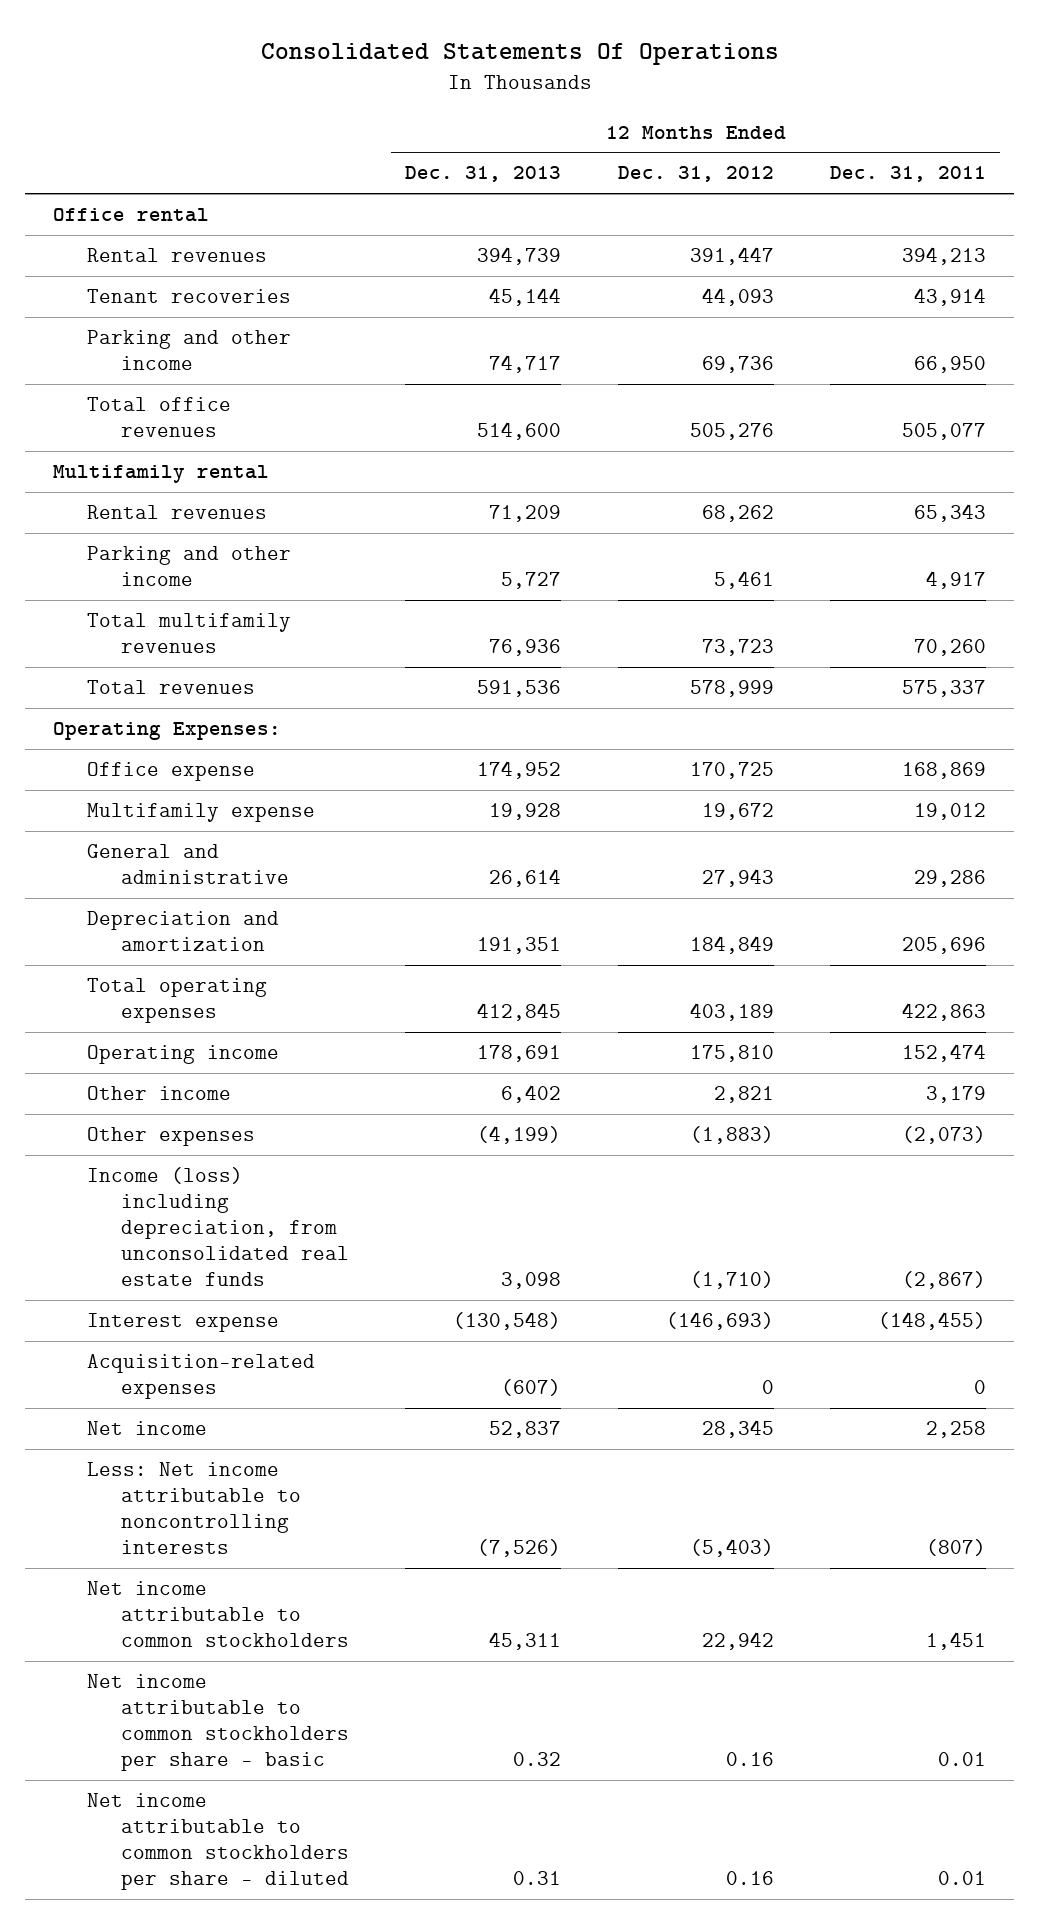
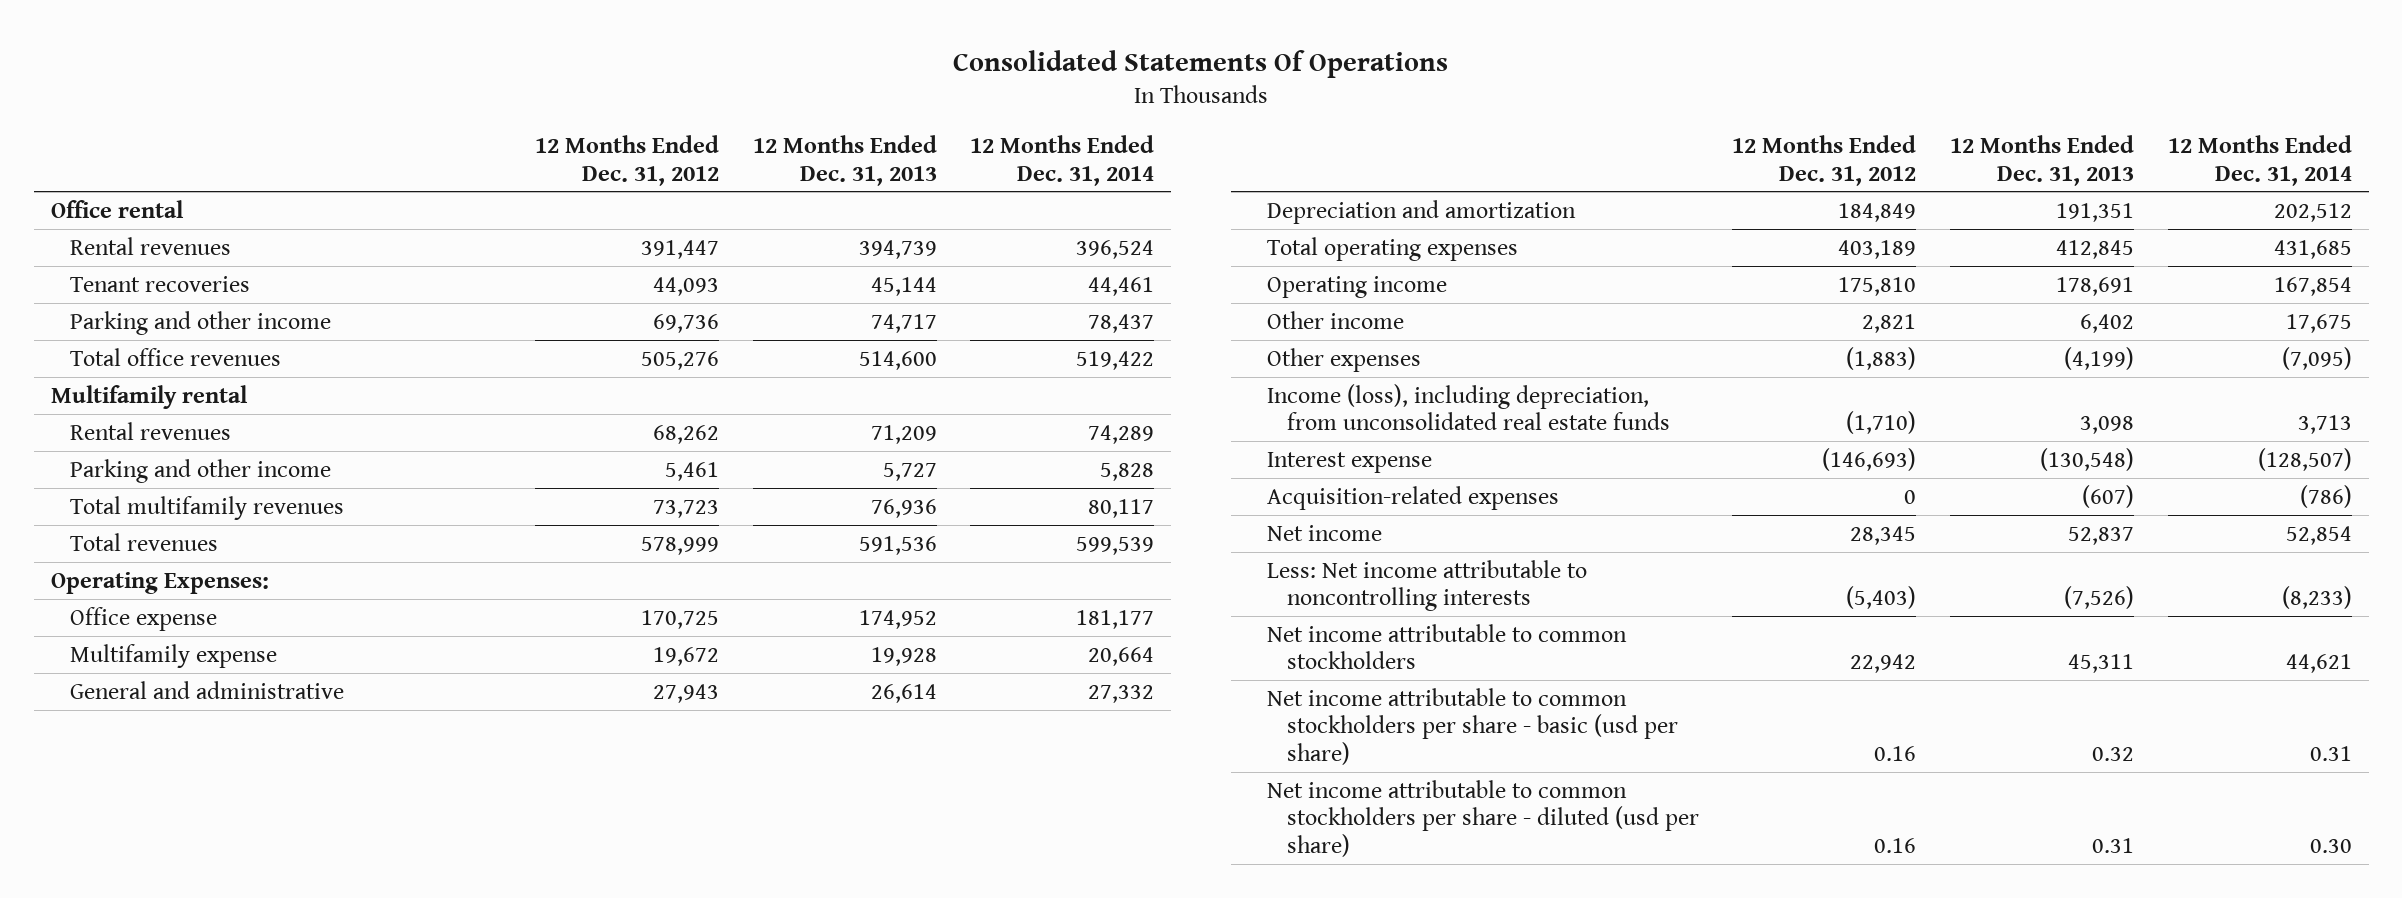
- | 12 Months Ended Dec. 31, 2013 | 12 Months Ended Dec. 31, 2012 | 12 Months Ended Dec. 31, 2011
+ | 12 Months Ended Dec. 31, 2012 | 12 Months Ended Dec. 31, 2013 | 12 Months Ended Dec. 31, 2014
- Income (loss) including depreciation, from unconsolidated real estate funds | 3,098 | (1,710) | (2,867)
+ Income (loss), including depreciation, from unconsolidated real estate funds | (1,710) | 3,098 | 3,713
- Net income attributable to common stockholders per share - basic | 0.32 | 0.16 | 0.01
- Net income attributable to common stockholders per share - diluted | 0.31 | 0.16 | 0.01
+ Net income attributable to common stockholders per share - basic (usd per share) | 0.16 | 0.32 | 0.31
+ Net income attributable to common stockholders per share - diluted (usd per share) | 0.16 | 0.31 | 0.30

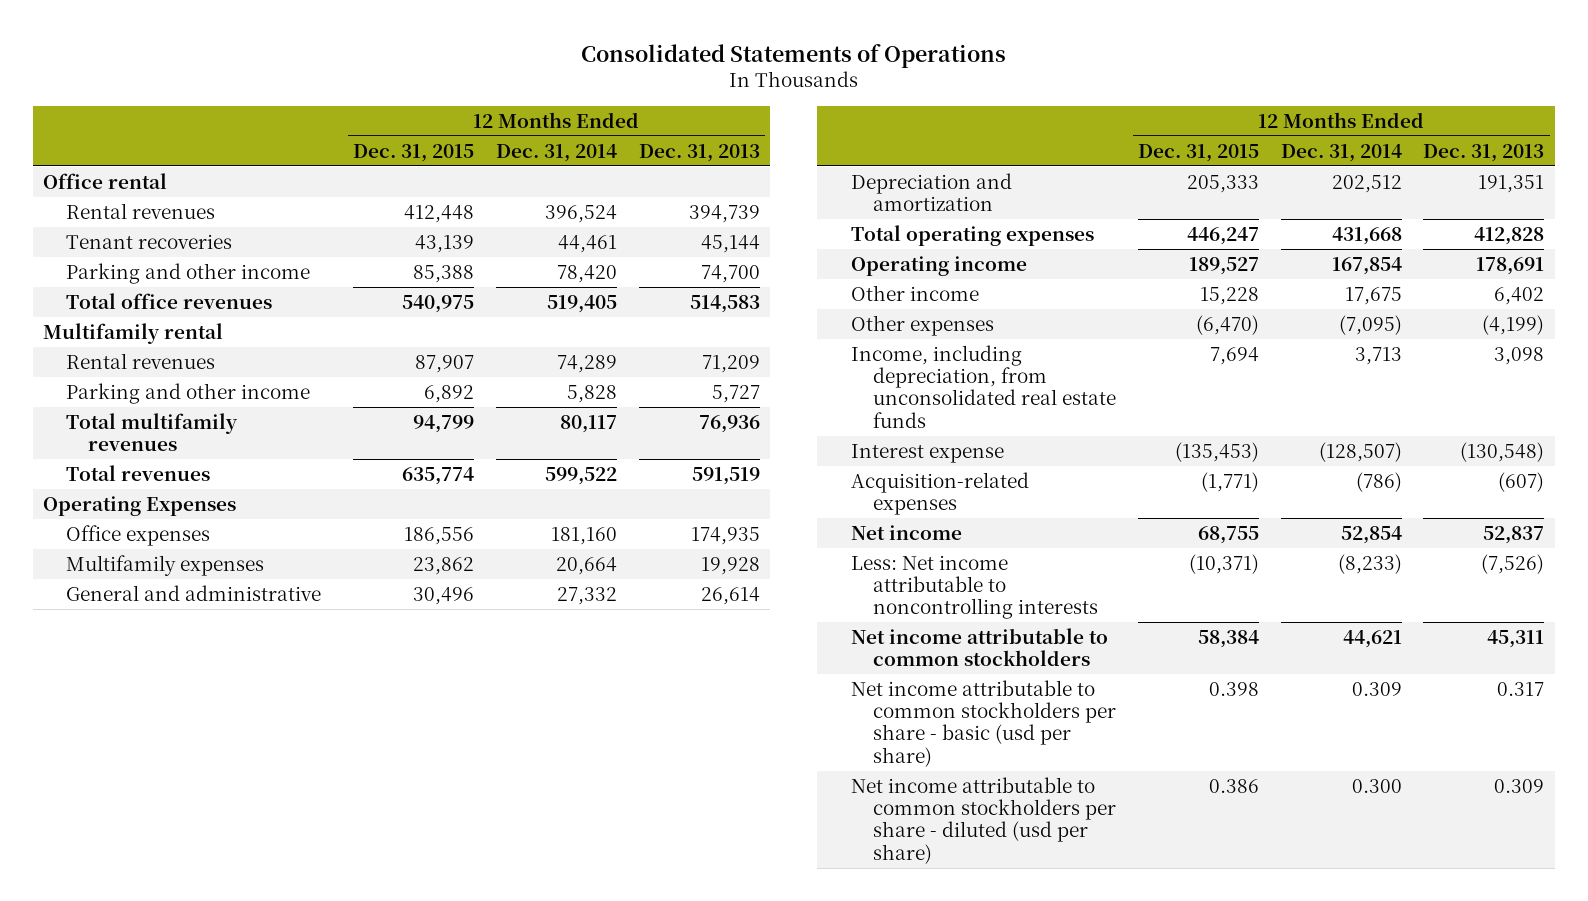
- Consolidated Statements Of Operations
+ Consolidated Statements of Operations
- | 12 Months Ended Dec. 31, 2012 | 12 Months Ended Dec. 31, 2013 | 12 Months Ended Dec. 31, 2014
+ | 12 Months Ended Dec. 31, 2015 | 12 Months Ended Dec. 31, 2014 | 12 Months Ended Dec. 31, 2013
- Parking and other income | 69,736 | 74,717 | 78,437
- Total office revenues | 505,276 | 514,600 | 519,422
+ Parking and other income | 85,388 | 78,420 | 74,700
+ Total office revenues | 540,975 | 519,405 | 514,583
- Total revenues | 578,999 | 591,536 | 599,539
- Operating Expenses:
- Office expense | 170,725 | 174,952 | 181,177
- Multifamily expense | 19,672 | 19,928 | 20,664
+ Total revenues | 635,774 | 599,522 | 591,519
+ Operating Expenses
+ Office expenses | 186,556 | 181,160 | 174,935
+ Multifamily expenses | 23,862 | 20,664 | 19,928
- Total operating expenses | 403,189 | 412,845 | 431,685
+ Total operating expenses | 446,247 | 431,668 | 412,828
- Income (loss), including depreciation, from unconsolidated real estate funds | (1,710) | 3,098 | 3,713
+ Income, including depreciation, from unconsolidated real estate funds | 7,694 | 3,713 | 3,098
- Net income attributable to common stockholders per share - basic (usd per share) | 0.16 | 0.32 | 0.31
- Net income attributable to common stockholders per share - diluted (usd per share) | 0.16 | 0.31 | 0.30
+ Net income attributable to common stockholders per share - basic (usd per share) | 0.398 | 0.309 | 0.317
+ Net income attributable to common stockholders per share - diluted (usd per share) | 0.386 | 0.300 | 0.309

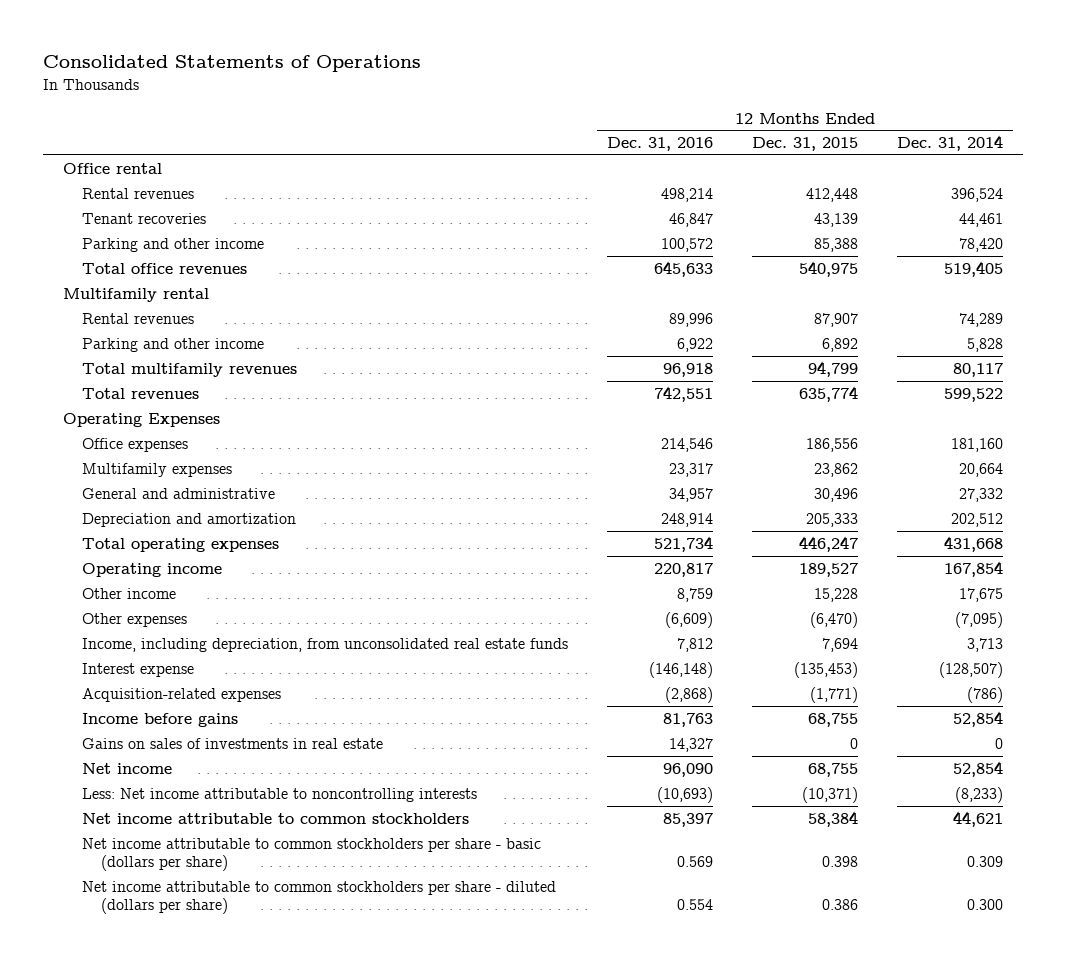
- | 12 Months Ended Dec. 31, 2015 | 12 Months Ended Dec. 31, 2014 | 12 Months Ended Dec. 31, 2013
+ | 12 Months Ended Dec. 31, 2016 | 12 Months Ended Dec. 31, 2015 | 12 Months Ended Dec. 31, 2014
+ Income before gains | 81,763 | 68,755 | 52,854
+ Gains on sales of investments in real estate | 14,327 | 0 | 0
- Net income attributable to common stockholders per share - basic (usd per share) | 0.398 | 0.309 | 0.317
- Net income attributable to common stockholders per share - diluted (usd per share) | 0.386 | 0.300 | 0.309
+ Net income attributable to common stockholders per share - basic (dollars per share) | 0.569 | 0.398 | 0.309
+ Net income attributable to common stockholders per share - diluted (dollars per share) | 0.554 | 0.386 | 0.300

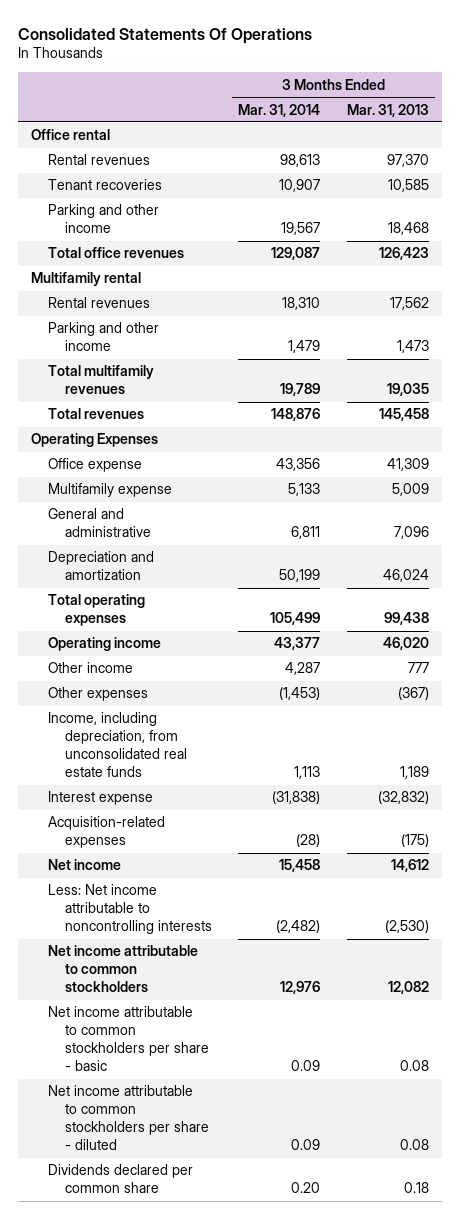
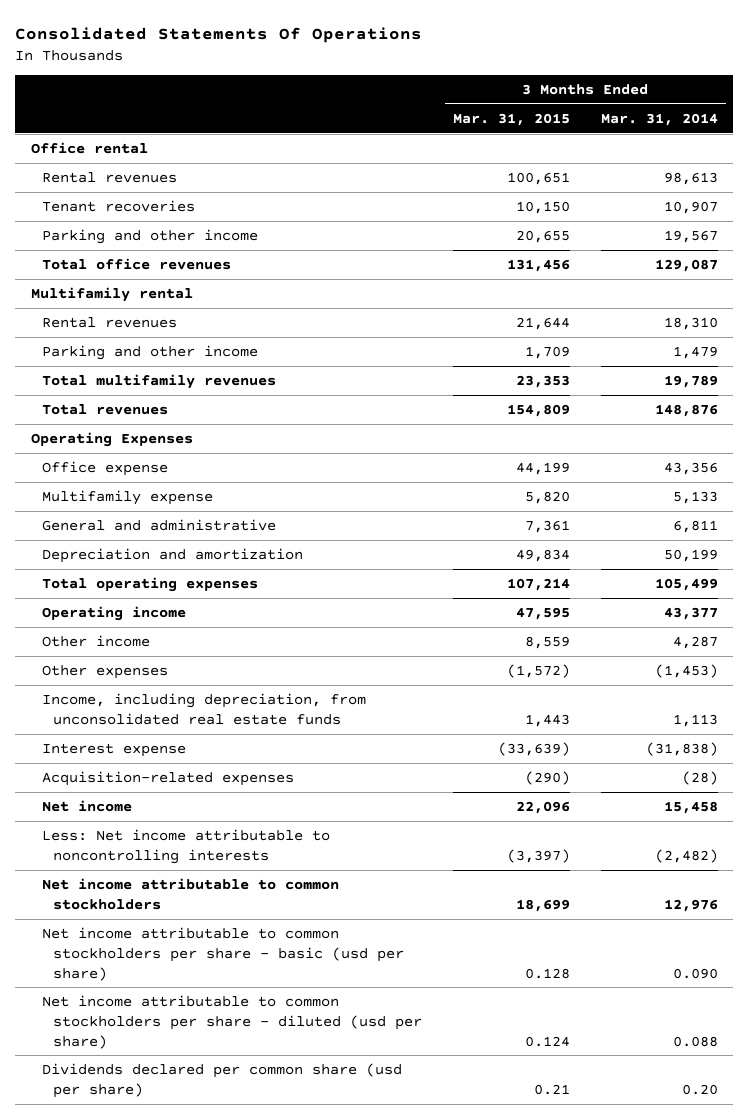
- | 3 Months Ended Mar. 31, 2014 | 3 Months Ended Mar. 31, 2013
+ | 3 Months Ended Mar. 31, 2015 | 3 Months Ended Mar. 31, 2014
- Net income attributable to common stockholders per share - basic | 0.09 | 0.08
- Net income attributable to common stockholders per share - diluted | 0.09 | 0.08
- Dividends declared per common share | 0.20 | 0.18
+ Net income attributable to common stockholders per share - basic (usd per share) | 0.128 | 0.090
+ Net income attributable to common stockholders per share - diluted (usd per share) | 0.124 | 0.088
+ Dividends declared per common share (usd per share) | 0.21 | 0.20

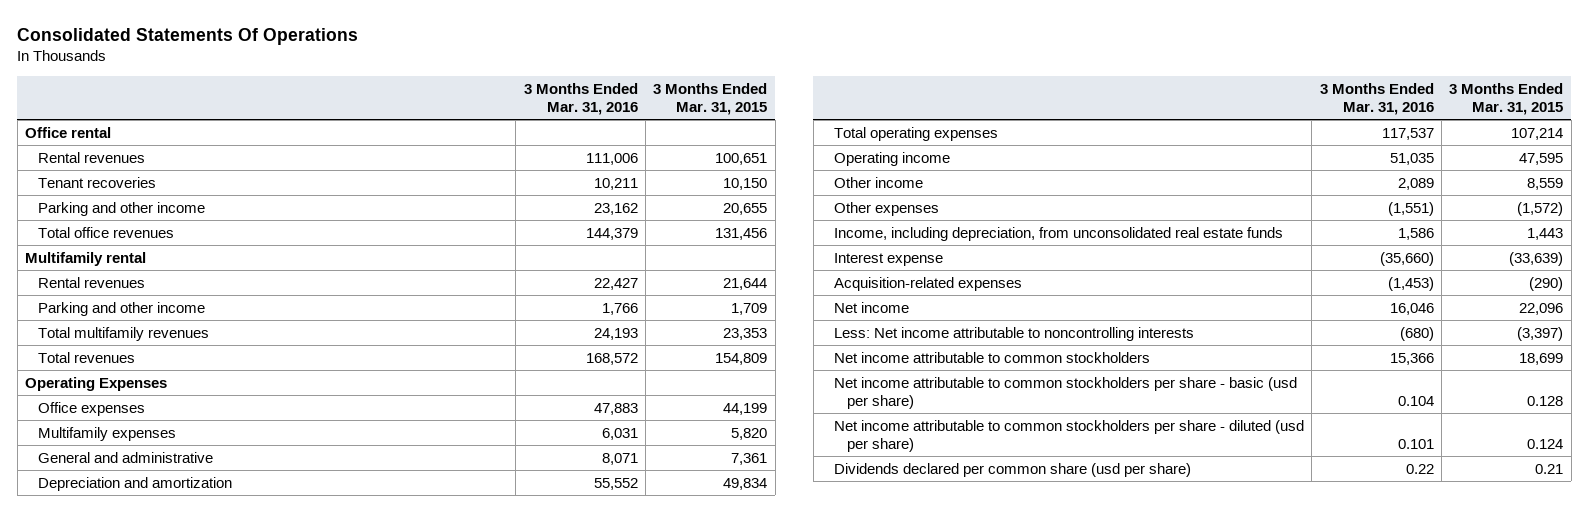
- | 3 Months Ended Mar. 31, 2015 | 3 Months Ended Mar. 31, 2014
+ | 3 Months Ended Mar. 31, 2016 | 3 Months Ended Mar. 31, 2015
- Office expense | 44,199 | 43,356
- Multifamily expense | 5,820 | 5,133
+ Office expenses | 47,883 | 44,199
+ Multifamily expenses | 6,031 | 5,820

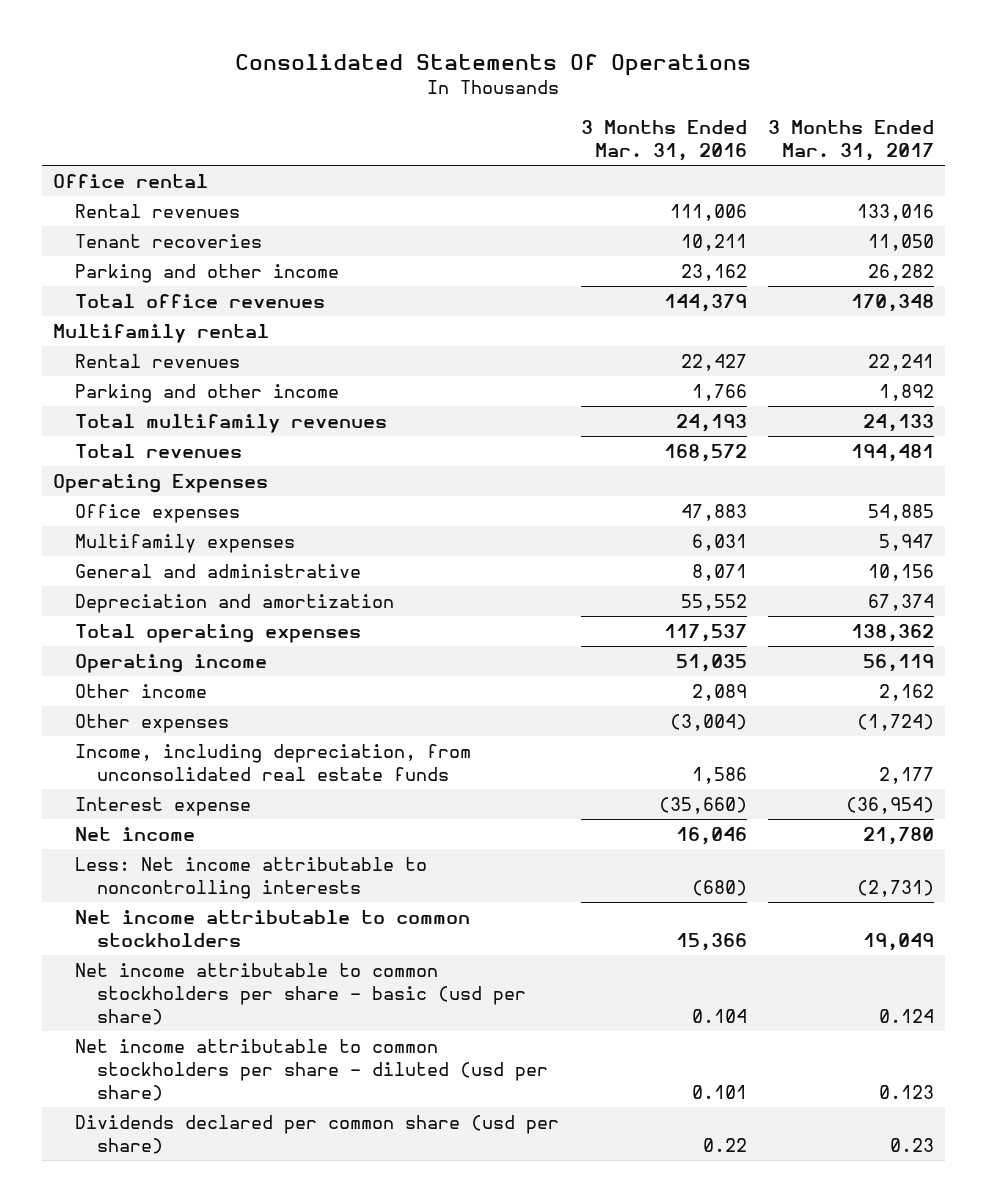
- | 3 Months Ended Mar. 31, 2016 | 3 Months Ended Mar. 31, 2015
+ | 3 Months Ended Mar. 31, 2016 | 3 Months Ended Mar. 31, 2017
- Other expenses | (1,551) | (1,572)
+ Other expenses | (3,004) | (1,724)
- Acquisition-related expenses | (1,453) | (290)

